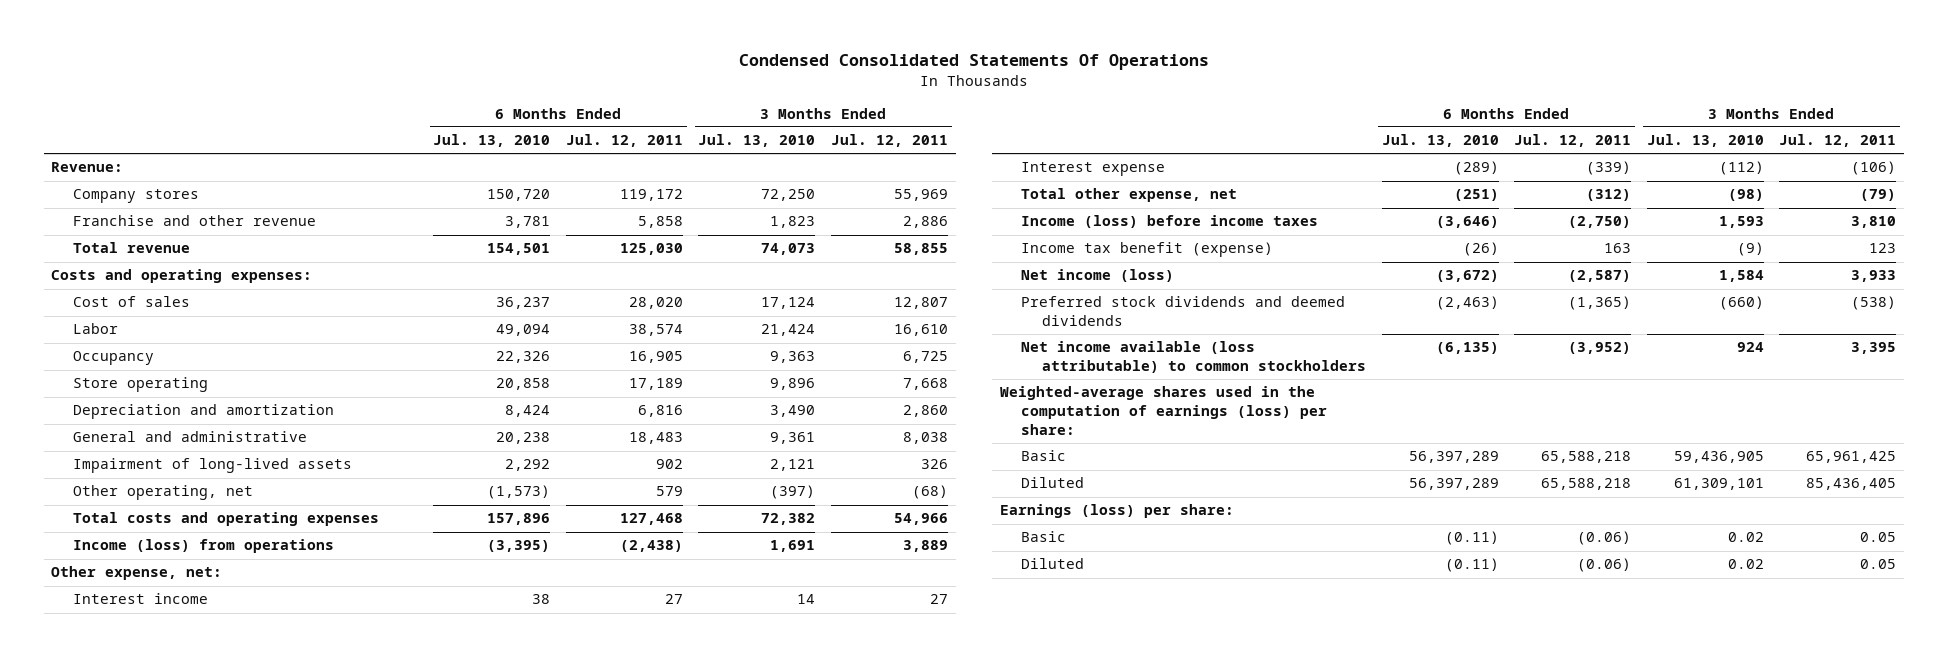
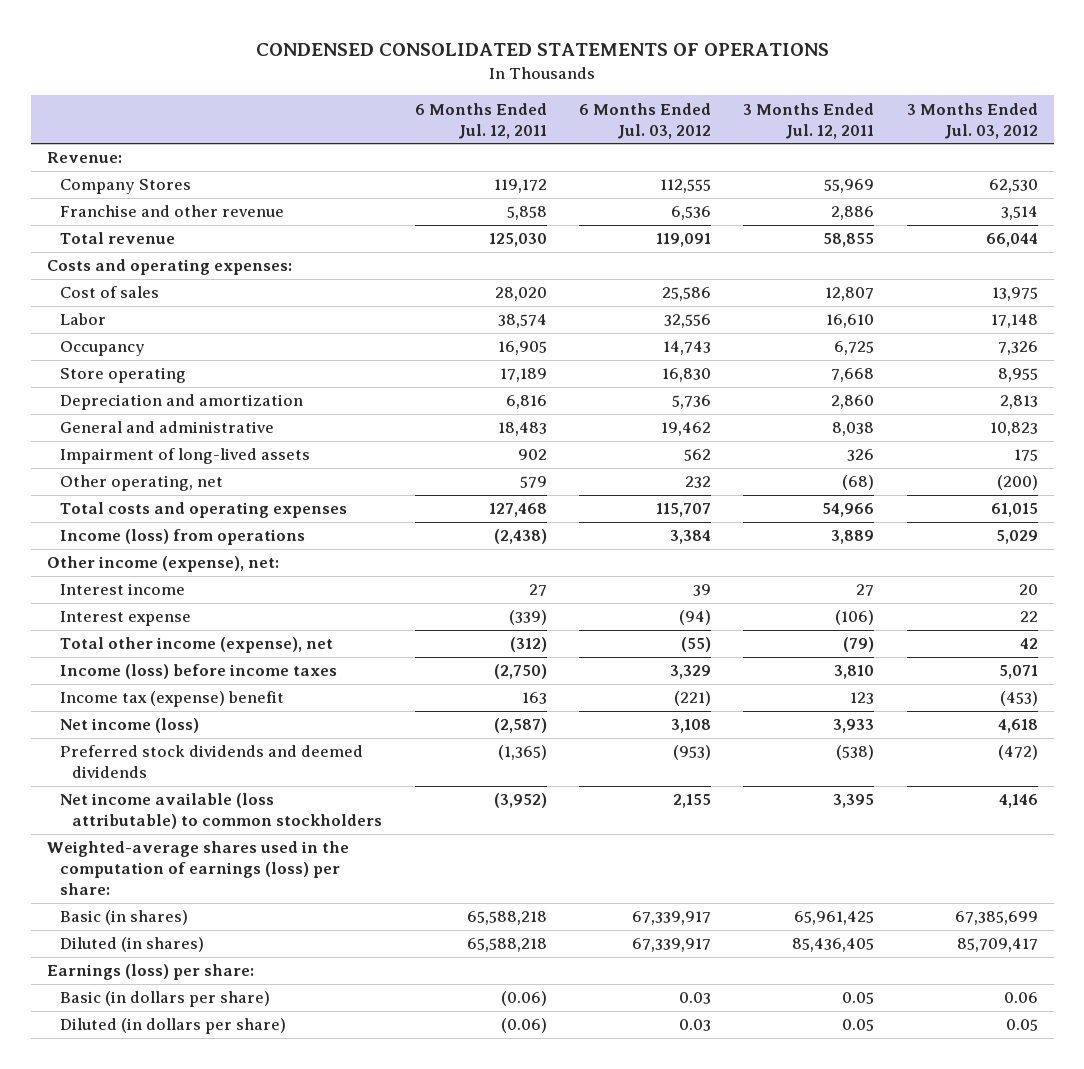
- Condensed Consolidated Statements Of Operations
+ CONDENSED CONSOLIDATED STATEMENTS OF OPERATIONS
- | 6 Months Ended Jul. 13, 2010 | 6 Months Ended Jul. 12, 2011 | 3 Months Ended Jul. 13, 2010 | 3 Months Ended Jul. 12, 2011
+ | 6 Months Ended Jul. 12, 2011 | 6 Months Ended Jul. 03, 2012 | 3 Months Ended Jul. 12, 2011 | 3 Months Ended Jul. 03, 2012
- Company stores | 150,720 | 119,172 | 72,250 | 55,969
+ Company Stores | 119,172 | 112,555 | 55,969 | 62,530
- Other expense, net:
+ Other income (expense), net:
- Total other expense, net | (251) | (312) | (98) | (79)
+ Total other income (expense), net | (312) | (55) | (79) | 42
- Income tax benefit (expense) | (26) | 163 | (9) | 123
+ Income tax (expense) benefit | 163 | (221) | 123 | (453)
- Basic | 56,397,289 | 65,588,218 | 59,436,905 | 65,961,425
- Diluted | 56,397,289 | 65,588,218 | 61,309,101 | 85,436,405
+ Basic (in shares) | 65,588,218 | 67,339,917 | 65,961,425 | 67,385,699
+ Diluted (in shares) | 65,588,218 | 67,339,917 | 85,436,405 | 85,709,417
- Basic | (0.11) | (0.06) | 0.02 | 0.05
- Diluted | (0.11) | (0.06) | 0.02 | 0.05
+ Basic (in dollars per share) | (0.06) | 0.03 | 0.05 | 0.06
+ Diluted (in dollars per share) | (0.06) | 0.03 | 0.05 | 0.05

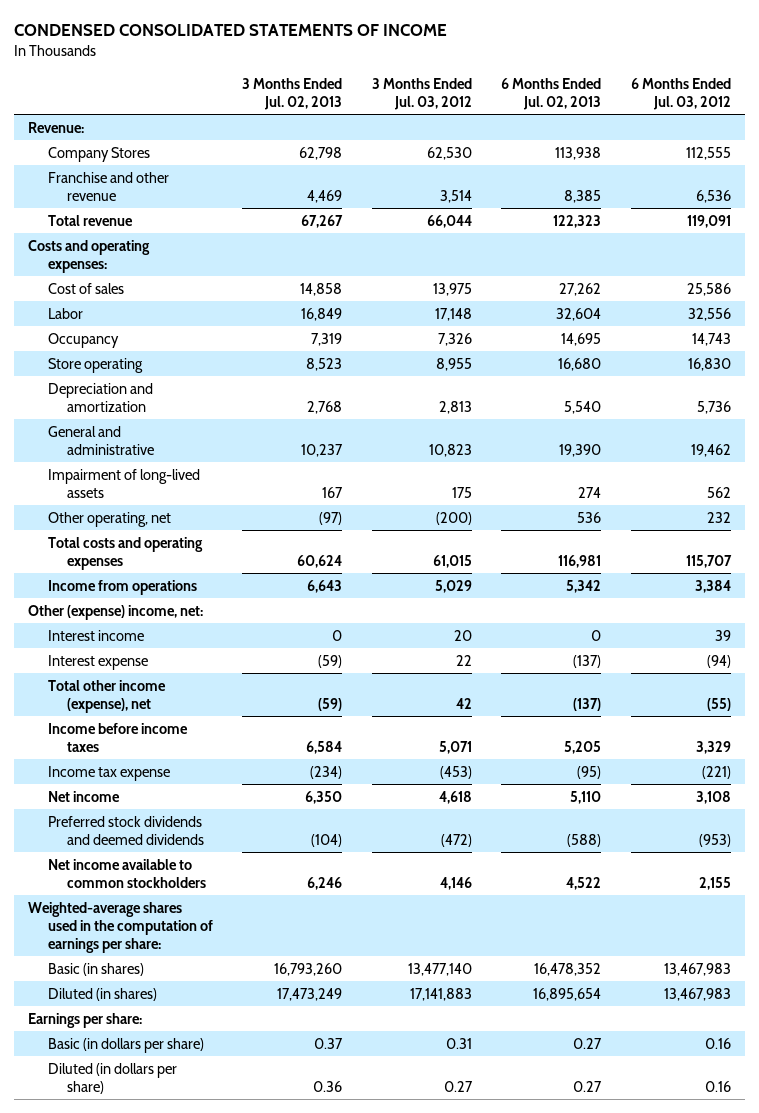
- CONDENSED CONSOLIDATED STATEMENTS OF OPERATIONS
+ CONDENSED CONSOLIDATED STATEMENTS OF INCOME
- | 6 Months Ended Jul. 12, 2011 | 6 Months Ended Jul. 03, 2012 | 3 Months Ended Jul. 12, 2011 | 3 Months Ended Jul. 03, 2012
+ | 3 Months Ended Jul. 02, 2013 | 3 Months Ended Jul. 03, 2012 | 6 Months Ended Jul. 02, 2013 | 6 Months Ended Jul. 03, 2012
- Income (loss) from operations | (2,438) | 3,384 | 3,889 | 5,029
- Other income (expense), net:
+ Income from operations | 6,643 | 5,029 | 5,342 | 3,384
+ Other (expense) income, net:
- Income (loss) before income taxes | (2,750) | 3,329 | 3,810 | 5,071
- Income tax (expense) benefit | 163 | (221) | 123 | (453)
- Net income (loss) | (2,587) | 3,108 | 3,933 | 4,618
+ Income before income taxes | 6,584 | 5,071 | 5,205 | 3,329
+ Income tax expense | (234) | (453) | (95) | (221)
+ Net income | 6,350 | 4,618 | 5,110 | 3,108
- Net income available (loss attributable) to common stockholders | (3,952) | 2,155 | 3,395 | 4,146
- Weighted-average shares used in the computation of earnings (loss) per share:
- Basic (in shares) | 65,588,218 | 67,339,917 | 65,961,425 | 67,385,699
- Diluted (in shares) | 65,588,218 | 67,339,917 | 85,436,405 | 85,709,417
- Earnings (loss) per share:
- Basic (in dollars per share) | (0.06) | 0.03 | 0.05 | 0.06
- Diluted (in dollars per share) | (0.06) | 0.03 | 0.05 | 0.05
+ Net income available to common stockholders | 6,246 | 4,146 | 4,522 | 2,155
+ Weighted-average shares used in the computation of earnings per share:
+ Basic (in shares) | 16,793,260 | 13,477,140 | 16,478,352 | 13,467,983
+ Diluted (in shares) | 17,473,249 | 17,141,883 | 16,895,654 | 13,467,983
+ Earnings per share:
+ Basic (in dollars per share) | 0.37 | 0.31 | 0.27 | 0.16
+ Diluted (in dollars per share) | 0.36 | 0.27 | 0.27 | 0.16

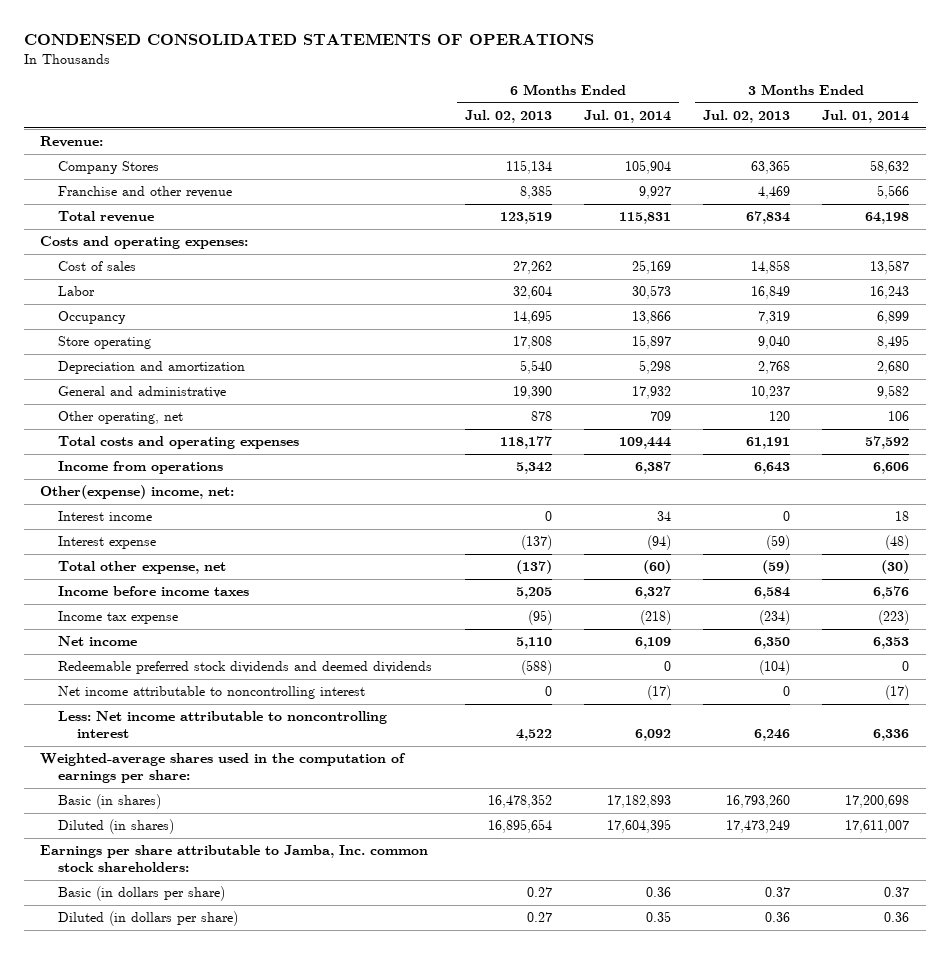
- CONDENSED CONSOLIDATED STATEMENTS OF INCOME
+ CONDENSED CONSOLIDATED STATEMENTS OF OPERATIONS
- | 3 Months Ended Jul. 02, 2013 | 3 Months Ended Jul. 03, 2012 | 6 Months Ended Jul. 02, 2013 | 6 Months Ended Jul. 03, 2012
+ | 6 Months Ended Jul. 02, 2013 | 6 Months Ended Jul. 01, 2014 | 3 Months Ended Jul. 02, 2013 | 3 Months Ended Jul. 01, 2014
- Company Stores | 62,798 | 62,530 | 113,938 | 112,555
+ Company Stores | 115,134 | 105,904 | 63,365 | 58,632
- Total revenue | 67,267 | 66,044 | 122,323 | 119,091
+ Total revenue | 123,519 | 115,831 | 67,834 | 64,198
- Store operating | 8,523 | 8,955 | 16,680 | 16,830
+ Store operating | 17,808 | 15,897 | 9,040 | 8,495
- Impairment of long-lived assets | 167 | 175 | 274 | 562
- Other operating, net | (97) | (200) | 536 | 232
- Total costs and operating expenses | 60,624 | 61,015 | 116,981 | 115,707
+ Other operating, net | 878 | 709 | 120 | 106
+ Total costs and operating expenses | 118,177 | 109,444 | 61,191 | 57,592
- Other (expense) income, net:
+ Other(expense) income, net:
- Total other income (expense), net | (59) | 42 | (137) | (55)
+ Total other expense, net | (137) | (60) | (59) | (30)
- Preferred stock dividends and deemed dividends | (104) | (472) | (588) | (953)
- Net income available to common stockholders | 6,246 | 4,146 | 4,522 | 2,155
+ Redeemable preferred stock dividends and deemed dividends | (588) | 0 | (104) | 0
+ Net income attributable to noncontrolling interest | 0 | (17) | 0 | (17)
+ Less: Net income attributable to noncontrolling interest | 4,522 | 6,092 | 6,246 | 6,336
- Earnings per share:
+ Earnings per share attributable to Jamba, Inc. common stock shareholders:

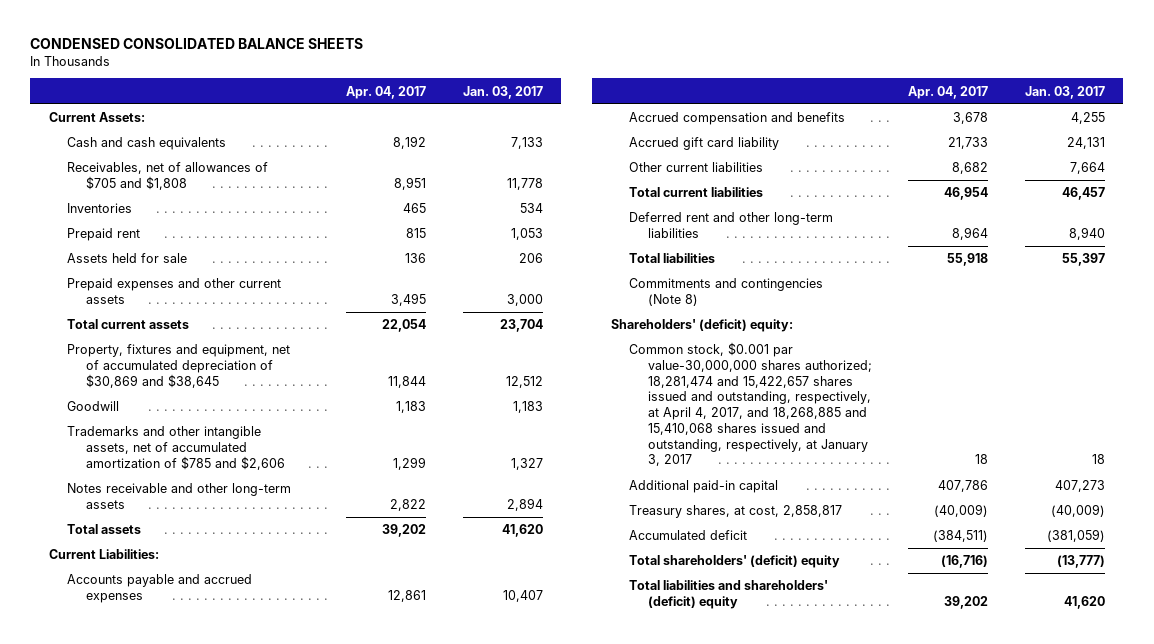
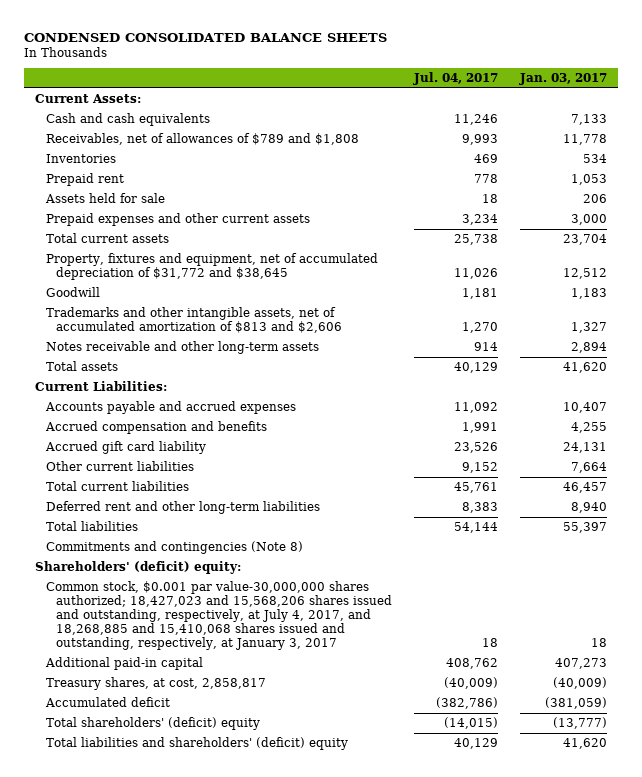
- | Apr. 04, 2017 | Jan. 03, 2017
+ | Jul. 04, 2017 | Jan. 03, 2017
- Receivables, net of allowances of $705 and $1,808 | 8,951 | 11,778
+ Receivables, net of allowances of $789 and $1,808 | 9,993 | 11,778
- Property, fixtures and equipment, net of accumulated depreciation of $30,869 and $38,645 | 11,844 | 12,512
+ Property, fixtures and equipment, net of accumulated depreciation of $31,772 and $38,645 | 11,026 | 12,512
- Trademarks and other intangible assets, net of accumulated amortization of $785 and $2,606 | 1,299 | 1,327
+ Trademarks and other intangible assets, net of accumulated amortization of $813 and $2,606 | 1,270 | 1,327
- Common stock, $0.001 par value-30,000,000 shares authorized; 18,281,474 and 15,422,657 shares issued and outstanding, respectively, at April 4, 2017, and 18,268,885 and 15,410,068 shares issued and outstanding, respectively, at January 3, 2017 | 18 | 18
+ Common stock, $0.001 par value-30,000,000 shares authorized; 18,427,023 and 15,568,206 shares issued and outstanding, respectively, at July 4, 2017, and 18,268,885 and 15,410,068 shares issued and outstanding, respectively, at January 3, 2017 | 18 | 18

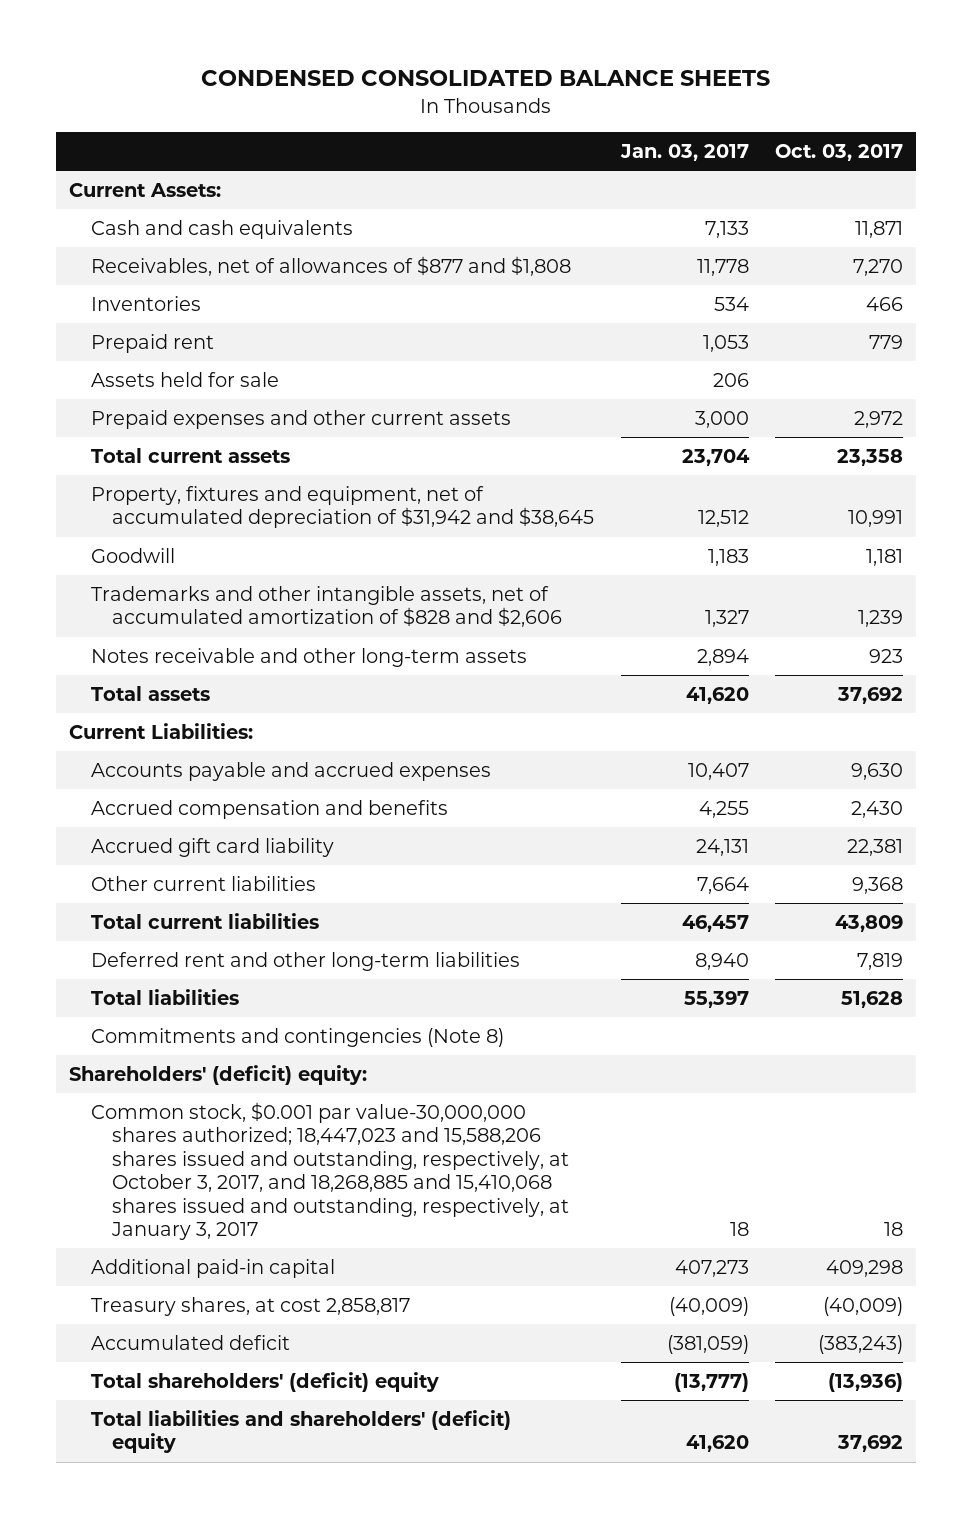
- | Jul. 04, 2017 | Jan. 03, 2017
+ | Jan. 03, 2017 | Oct. 03, 2017
- Receivables, net of allowances of $789 and $1,808 | 9,993 | 11,778
+ Receivables, net of allowances of $877 and $1,808 | 11,778 | 7,270
- Property, fixtures and equipment, net of accumulated depreciation of $31,772 and $38,645 | 11,026 | 12,512
+ Property, fixtures and equipment, net of accumulated depreciation of $31,942 and $38,645 | 12,512 | 10,991
- Trademarks and other intangible assets, net of accumulated amortization of $813 and $2,606 | 1,270 | 1,327
+ Trademarks and other intangible assets, net of accumulated amortization of $828 and $2,606 | 1,327 | 1,239
- Common stock, $0.001 par value-30,000,000 shares authorized; 18,427,023 and 15,568,206 shares issued and outstanding, respectively, at July 4, 2017, and 18,268,885 and 15,410,068 shares issued and outstanding, respectively, at January 3, 2017 | 18 | 18
+ Common stock, $0.001 par value-30,000,000 shares authorized; 18,447,023 and 15,588,206 shares issued and outstanding, respectively, at October 3, 2017, and 18,268,885 and 15,410,068 shares issued and outstanding, respectively, at January 3, 2017 | 18 | 18
- Treasury shares, at cost, 2,858,817 | (40,009) | (40,009)
+ Treasury shares, at cost 2,858,817 | (40,009) | (40,009)

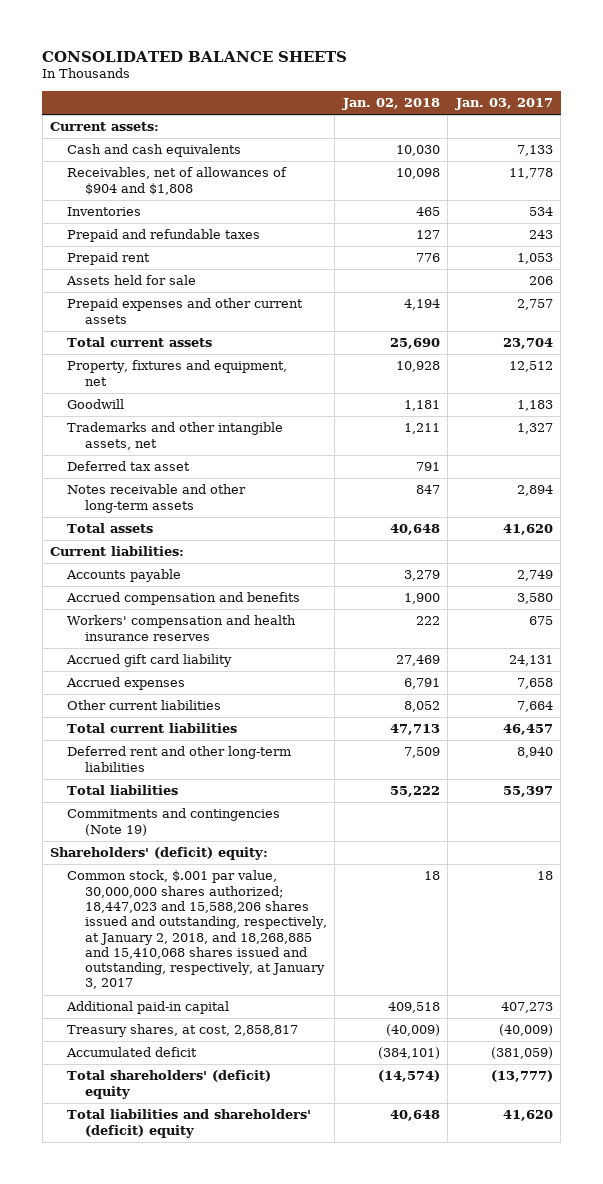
- CONDENSED CONSOLIDATED BALANCE SHEETS
+ CONSOLIDATED BALANCE SHEETS
- | Jan. 03, 2017 | Oct. 03, 2017
+ | Jan. 02, 2018 | Jan. 03, 2017
- Current Assets:
+ Current assets:
- Receivables, net of allowances of $877 and $1,808 | 11,778 | 7,270
+ Receivables, net of allowances of $904 and $1,808 | 10,098 | 11,778
+ Prepaid and refundable taxes | 127 | 243
- Prepaid expenses and other current assets | 3,000 | 2,972
+ Prepaid expenses and other current assets | 4,194 | 2,757
- Property, fixtures and equipment, net of accumulated depreciation of $31,942 and $38,645 | 12,512 | 10,991
+ Property, fixtures and equipment, net | 10,928 | 12,512
- Trademarks and other intangible assets, net of accumulated amortization of $828 and $2,606 | 1,327 | 1,239
+ Trademarks and other intangible assets, net | 1,211 | 1,327
+ Deferred tax asset | 791 |
- Current Liabilities:
- Accounts payable and accrued expenses | 10,407 | 9,630
- Accrued compensation and benefits | 4,255 | 2,430
+ Current liabilities:
+ Accounts payable | 3,279 | 2,749
+ Accrued compensation and benefits | 1,900 | 3,580
+ Workers' compensation and health insurance reserves | 222 | 675
+ Accrued expenses | 6,791 | 7,658
- Commitments and contingencies (Note 8)
+ Commitments and contingencies (Note 19)
- Common stock, $0.001 par value-30,000,000 shares authorized; 18,447,023 and 15,588,206 shares issued and outstanding, respectively, at October 3, 2017, and 18,268,885 and 15,410,068 shares issued and outstanding, respectively, at January 3, 2017 | 18 | 18
+ Common stock, $.001 par value, 30,000,000 shares authorized; 18,447,023 and 15,588,206 shares issued and outstanding, respectively, at January 2, 2018, and 18,268,885 and 15,410,068 shares issued and outstanding, respectively, at January 3, 2017 | 18 | 18
- Treasury shares, at cost 2,858,817 | (40,009) | (40,009)
+ Treasury shares, at cost, 2,858,817 | (40,009) | (40,009)

